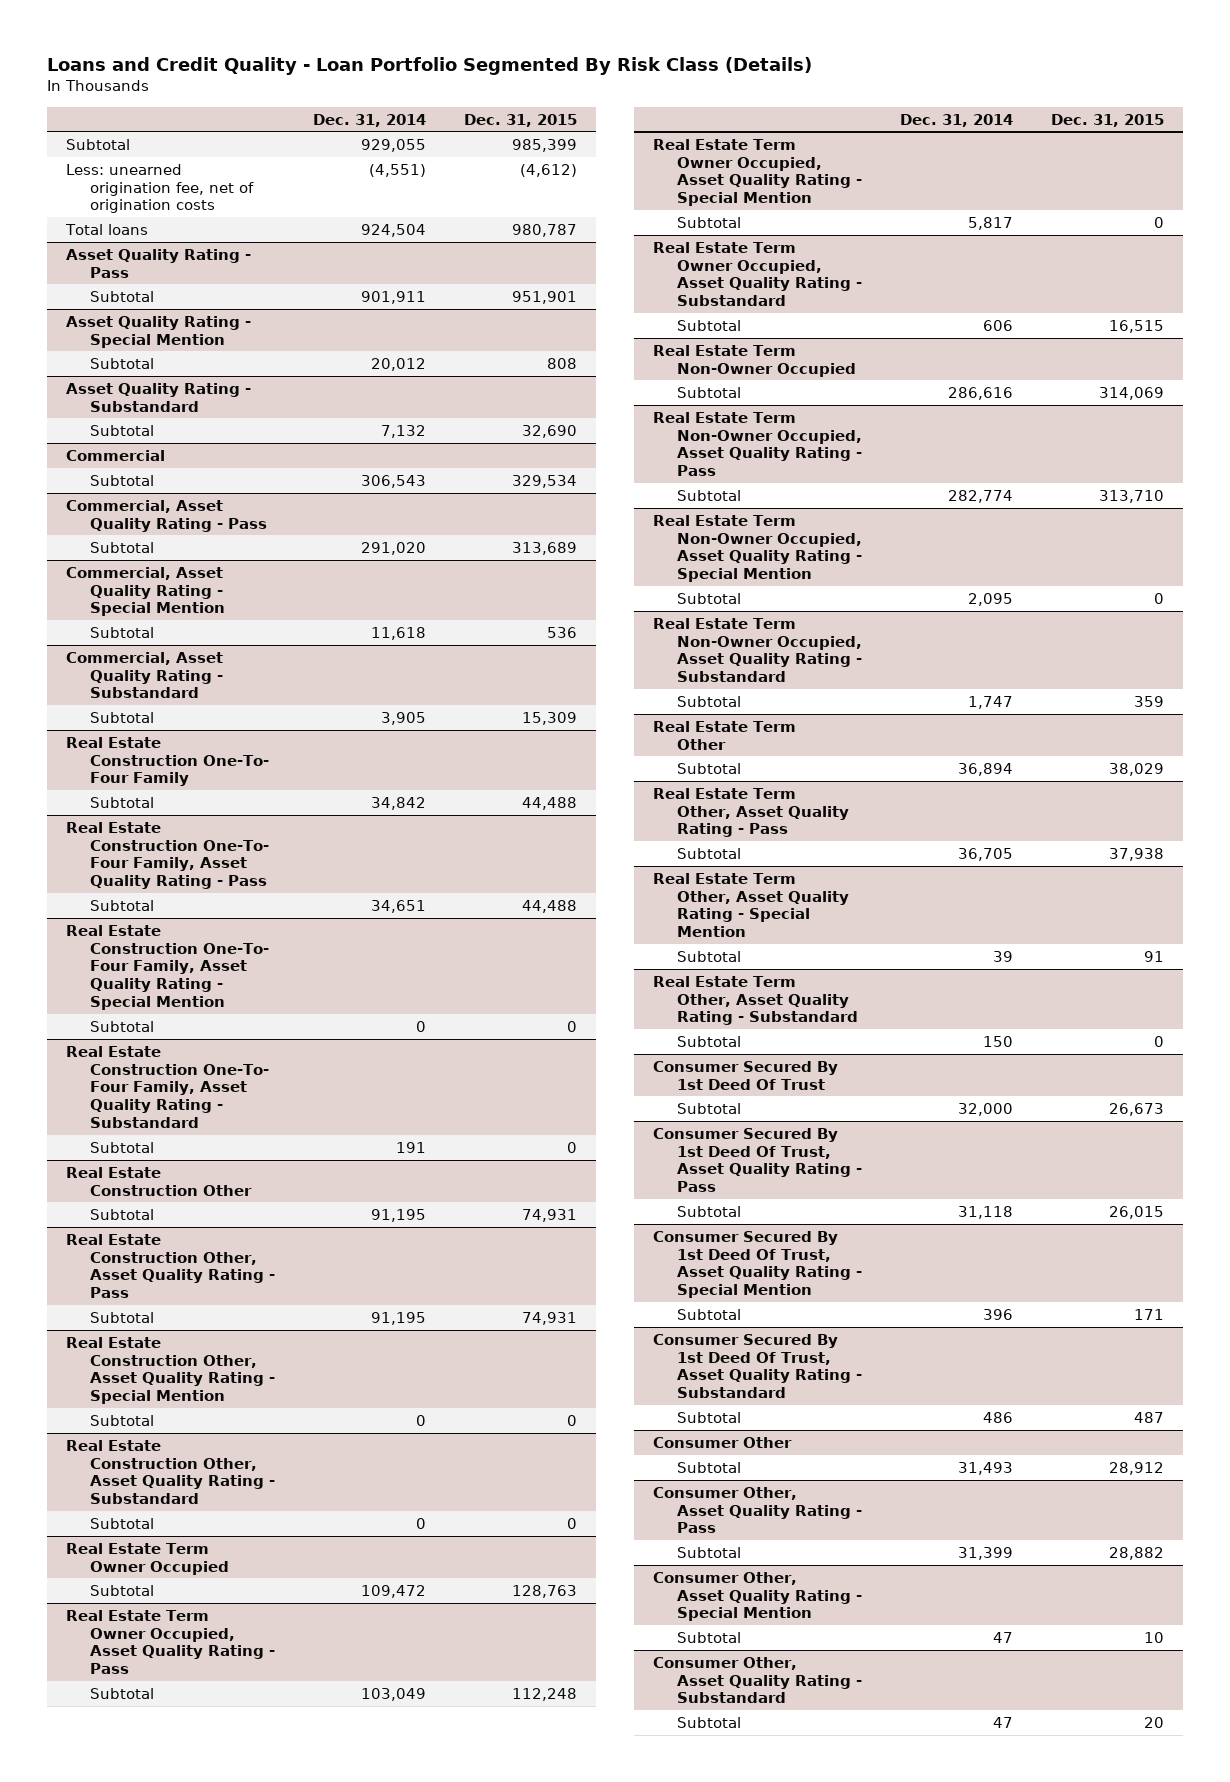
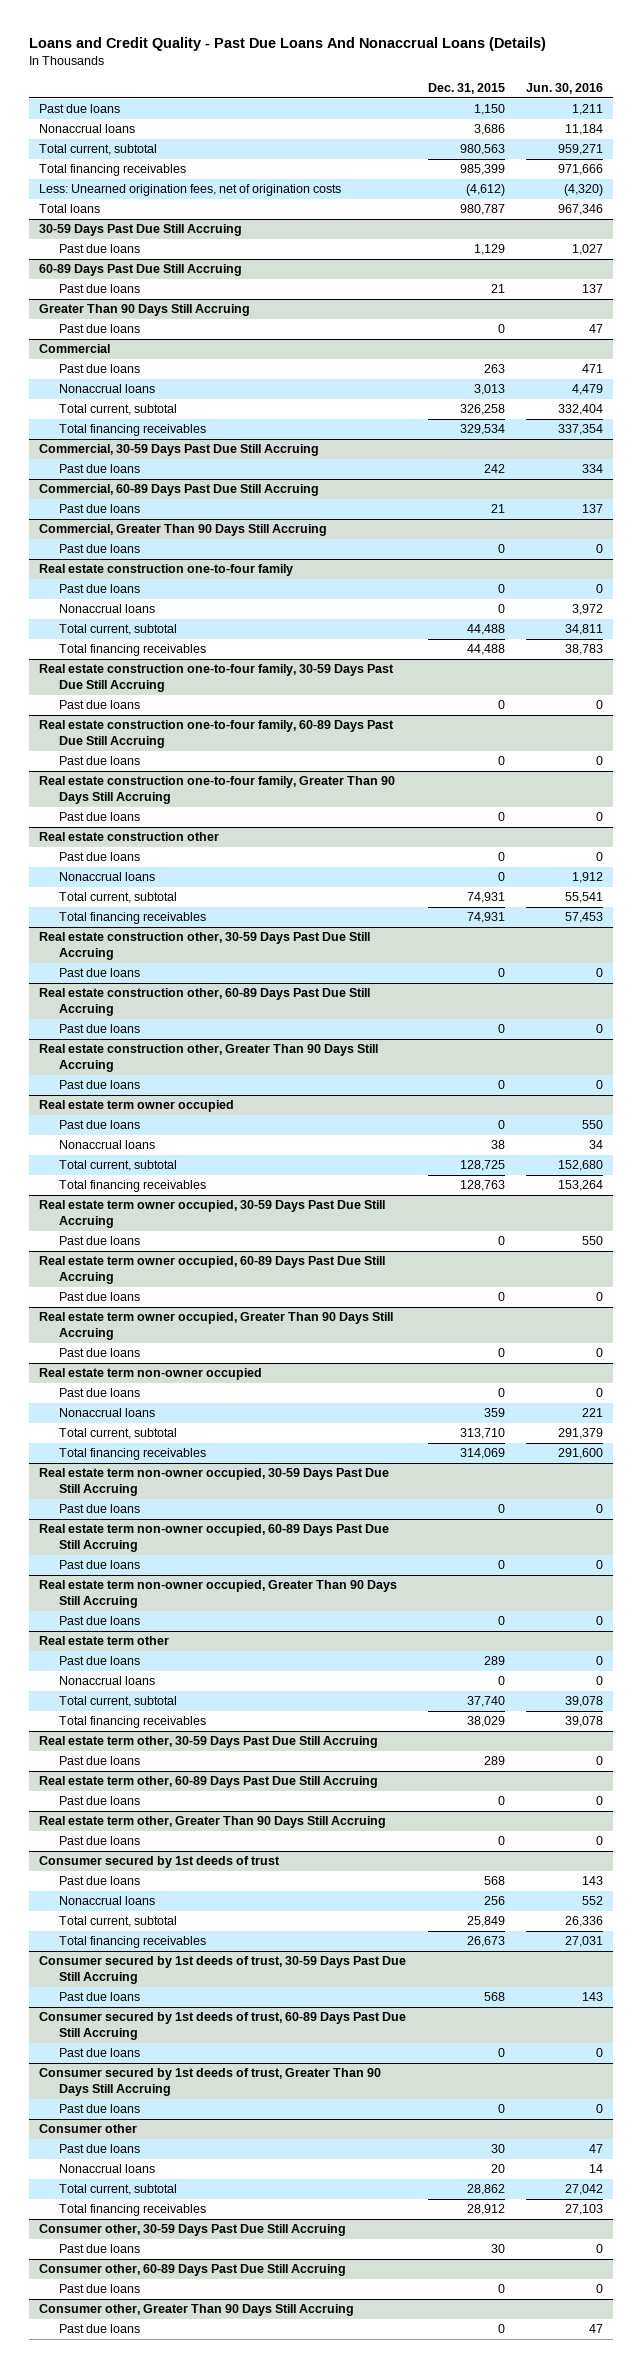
- Loans and Credit Quality - Loan Portfolio Segmented By Risk Class (Details)
+ Loans and Credit Quality - Past Due Loans And Nonaccrual Loans (Details)
- | Dec. 31, 2014 | Dec. 31, 2015
+ | Dec. 31, 2015 | Jun. 30, 2016
- Subtotal | 929,055 | 985,399
- Less: unearned origination fee, net of origination costs | (4,551) | (4,612)
+ Past due loans | 1,150 | 1,211
+ Nonaccrual loans | 3,686 | 11,184
+ Total current, subtotal | 980,563 | 959,271
+ Total financing receivables | 985,399 | 971,666
+ Less: Unearned origination fees, net of origination costs | (4,612) | (4,320)
- Asset Quality Rating - Pass
- Subtotal | 901,911 | 951,901
- Asset Quality Rating - Special Mention
- Subtotal | 20,012 | 808
- Asset Quality Rating - Substandard
- Subtotal | 7,132 | 32,690
+ 30-59 Days Past Due Still Accruing
+ Past due loans | 1,129 | 1,027
+ 60-89 Days Past Due Still Accruing
+ Past due loans | 21 | 137
+ Greater Than 90 Days Still Accruing
+ Past due loans | 0 | 47
@ Commercial
- Subtotal | 306,543 | 329,534
- Commercial, Asset Quality Rating - Pass
- Subtotal | 291,020 | 313,689
- Commercial, Asset Quality Rating - Special Mention
- Subtotal | 11,618 | 536
- Commercial, Asset Quality Rating - Substandard
- Subtotal | 3,905 | 15,309
- Real Estate Construction One-To- Four Family
- Subtotal | 34,842 | 44,488
- Real Estate Construction One-To- Four Family, Asset Quality Rating - Pass
- Subtotal | 34,651 | 44,488
- Real Estate Construction One-To- Four Family, Asset Quality Rating - Special Mention
- Subtotal | 0 | 0
- Real Estate Construction One-To- Four Family, Asset Quality Rating - Substandard
- Subtotal | 191 | 0
- Real Estate Construction Other
- Subtotal | 91,195 | 74,931
- Real Estate Construction Other, Asset Quality Rating - Pass
- Subtotal | 91,195 | 74,931
- Real Estate Construction Other, Asset Quality Rating - Special Mention
- Subtotal | 0 | 0
- Real Estate Construction Other, Asset Quality Rating - Substandard
- Subtotal | 0 | 0
- Real Estate Term Owner Occupied
- Subtotal | 109,472 | 128,763
- Real Estate Term Owner Occupied, Asset Quality Rating - Pass
- Subtotal | 103,049 | 112,248
- Real Estate Term Owner Occupied, Asset Quality Rating - Special Mention
- Subtotal | 5,817 | 0
- Real Estate Term Owner Occupied, Asset Quality Rating - Substandard
- Subtotal | 606 | 16,515
- Real Estate Term Non-Owner Occupied
- Subtotal | 286,616 | 314,069
- Real Estate Term Non-Owner Occupied, Asset Quality Rating - Pass
- Subtotal | 282,774 | 313,710
- Real Estate Term Non-Owner Occupied, Asset Quality Rating - Special Mention
- Subtotal | 2,095 | 0
- Real Estate Term Non-Owner Occupied, Asset Quality Rating - Substandard
- Subtotal | 1,747 | 359
- Real Estate Term Other
- Subtotal | 36,894 | 38,029
- Real Estate Term Other, Asset Quality Rating - Pass
- Subtotal | 36,705 | 37,938
- Real Estate Term Other, Asset Quality Rating - Special Mention
- Subtotal | 39 | 91
- Real Estate Term Other, Asset Quality Rating - Substandard
- Subtotal | 150 | 0
- Consumer Secured By 1st Deed Of Trust
- Subtotal | 32,000 | 26,673
- Consumer Secured By 1st Deed Of Trust, Asset Quality Rating - Pass
- Subtotal | 31,118 | 26,015
- Consumer Secured By 1st Deed Of Trust, Asset Quality Rating - Special Mention
- Subtotal | 396 | 171
- Consumer Secured By 1st Deed Of Trust, Asset Quality Rating - Substandard
- Subtotal | 486 | 487
- Consumer Other
- Subtotal | 31,493 | 28,912
- Consumer Other, Asset Quality Rating - Pass
- Subtotal | 31,399 | 28,882
- Consumer Other, Asset Quality Rating - Special Mention
- Subtotal | 47 | 10
- Consumer Other, Asset Quality Rating - Substandard
- Subtotal | 47 | 20
@ Commercial
+ Past due loans | 263 | 471
+ Nonaccrual loans | 3,013 | 4,479
+ Total current, subtotal | 326,258 | 332,404
+ Total financing receivables | 329,534 | 337,354
+ Commercial, 30-59 Days Past Due Still Accruing
+ Past due loans | 242 | 334
+ Commercial, 60-89 Days Past Due Still Accruing
+ Past due loans | 21 | 137
+ Commercial, Greater Than 90 Days Still Accruing
+ Past due loans | 0 | 0
+ Real estate construction one-to-four family
+ Past due loans | 0 | 0
+ Nonaccrual loans | 0 | 3,972
+ Total current, subtotal | 44,488 | 34,811
+ Total financing receivables | 44,488 | 38,783
+ Real estate construction one-to-four family, 30-59 Days Past Due Still Accruing
+ Past due loans | 0 | 0
+ Real estate construction one-to-four family, 60-89 Days Past Due Still Accruing
+ Past due loans | 0 | 0
+ Real estate construction one-to-four family, Greater Than 90 Days Still Accruing
+ Past due loans | 0 | 0
+ Real estate construction other
+ Past due loans | 0 | 0
+ Nonaccrual loans | 0 | 1,912
+ Total current, subtotal | 74,931 | 55,541
+ Total financing receivables | 74,931 | 57,453
+ Real estate construction other, 30-59 Days Past Due Still Accruing
+ Past due loans | 0 | 0
+ Real estate construction other, 60-89 Days Past Due Still Accruing
+ Past due loans | 0 | 0
+ Real estate construction other, Greater Than 90 Days Still Accruing
+ Past due loans | 0 | 0
+ Real estate term owner occupied
+ Past due loans | 0 | 550
+ Nonaccrual loans | 38 | 34
+ Total current, subtotal | 128,725 | 152,680
+ Total financing receivables | 128,763 | 153,264
+ Real estate term owner occupied, 30-59 Days Past Due Still Accruing
+ Past due loans | 0 | 550
+ Real estate term owner occupied, 60-89 Days Past Due Still Accruing
+ Past due loans | 0 | 0
+ Real estate term owner occupied, Greater Than 90 Days Still Accruing
+ Past due loans | 0 | 0
+ Real estate term non-owner occupied
+ Past due loans | 0 | 0
+ Nonaccrual loans | 359 | 221
+ Total current, subtotal | 313,710 | 291,379
+ Total financing receivables | 314,069 | 291,600
+ Real estate term non-owner occupied, 30-59 Days Past Due Still Accruing
+ Past due loans | 0 | 0
+ Real estate term non-owner occupied, 60-89 Days Past Due Still Accruing
+ Past due loans | 0 | 0
+ Real estate term non-owner occupied, Greater Than 90 Days Still Accruing
+ Past due loans | 0 | 0
+ Real estate term other
+ Past due loans | 289 | 0
+ Nonaccrual loans | 0 | 0
+ Total current, subtotal | 37,740 | 39,078
+ Total financing receivables | 38,029 | 39,078
+ Real estate term other, 30-59 Days Past Due Still Accruing
+ Past due loans | 289 | 0
+ Real estate term other, 60-89 Days Past Due Still Accruing
+ Past due loans | 0 | 0
+ Real estate term other, Greater Than 90 Days Still Accruing
+ Past due loans | 0 | 0
+ Consumer secured by 1st deeds of trust
+ Past due loans | 568 | 143
+ Nonaccrual loans | 256 | 552
+ Total current, subtotal | 25,849 | 26,336
+ Total financing receivables | 26,673 | 27,031
+ Consumer secured by 1st deeds of trust, 30-59 Days Past Due Still Accruing
+ Past due loans | 568 | 143
+ Consumer secured by 1st deeds of trust, 60-89 Days Past Due Still Accruing
+ Past due loans | 0 | 0
+ Consumer secured by 1st deeds of trust, Greater Than 90 Days Still Accruing
+ Past due loans | 0 | 0
+ Consumer other
+ Past due loans | 30 | 47
+ Nonaccrual loans | 20 | 14
+ Total current, subtotal | 28,862 | 27,042
+ Total financing receivables | 28,912 | 27,103
+ Consumer other, 30-59 Days Past Due Still Accruing
+ Past due loans | 30 | 0
+ Consumer other, 60-89 Days Past Due Still Accruing
+ Past due loans | 0 | 0
+ Consumer other, Greater Than 90 Days Still Accruing
+ Past due loans | 0 | 47

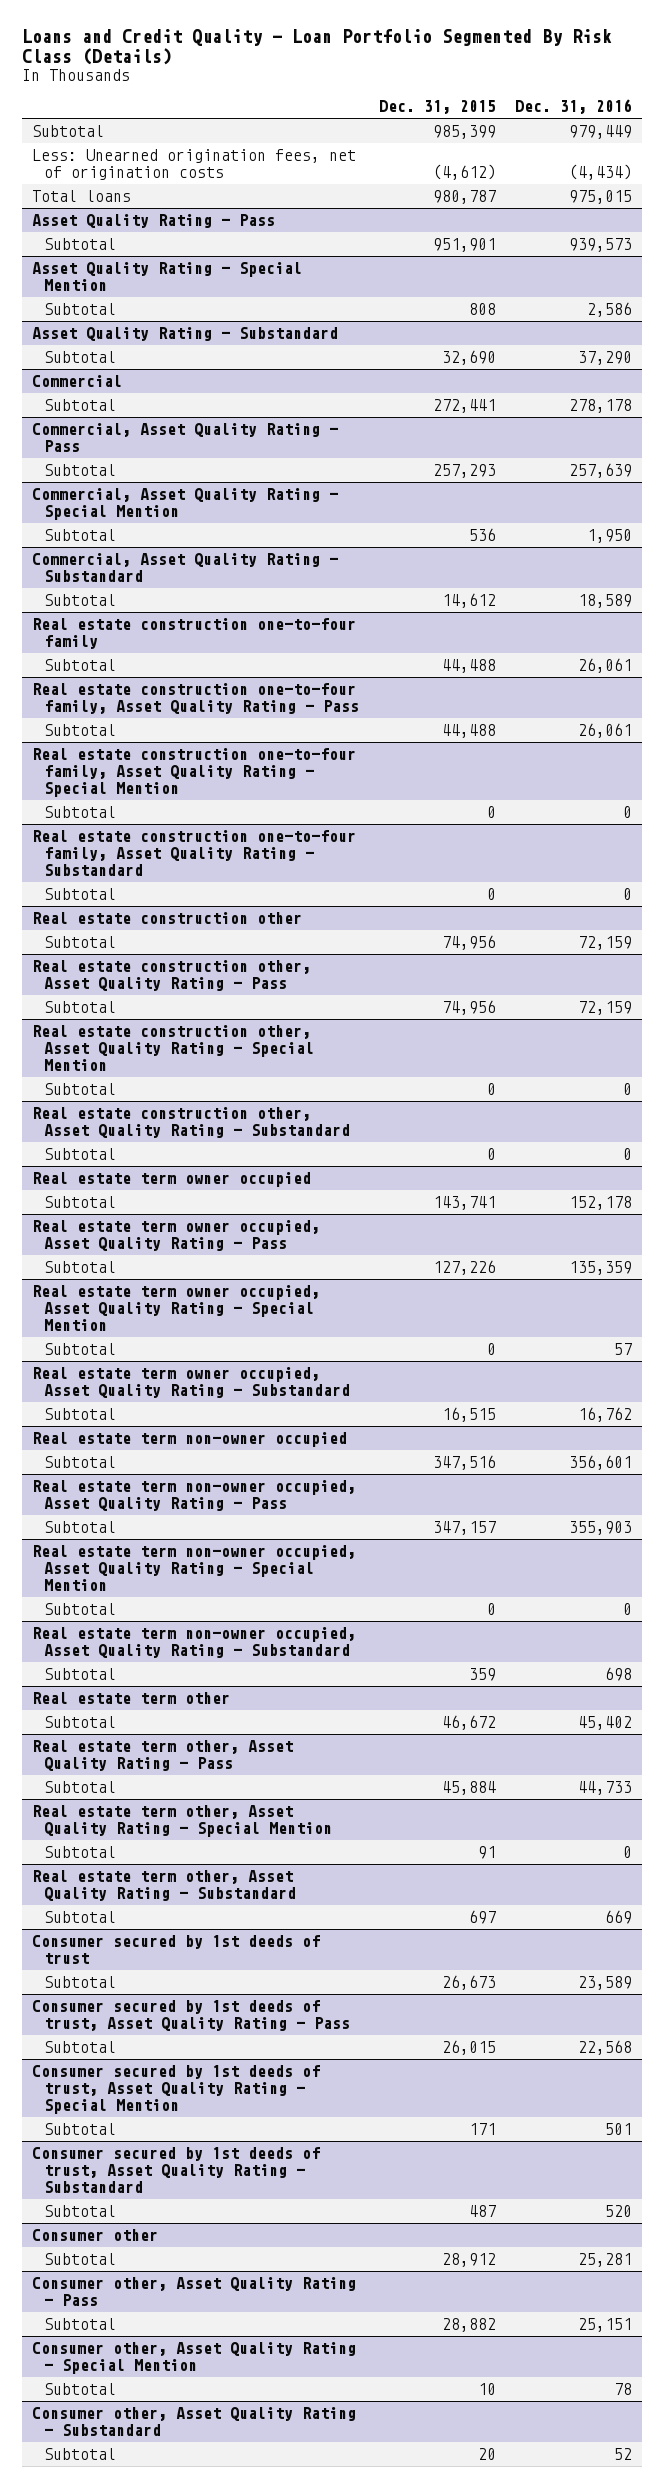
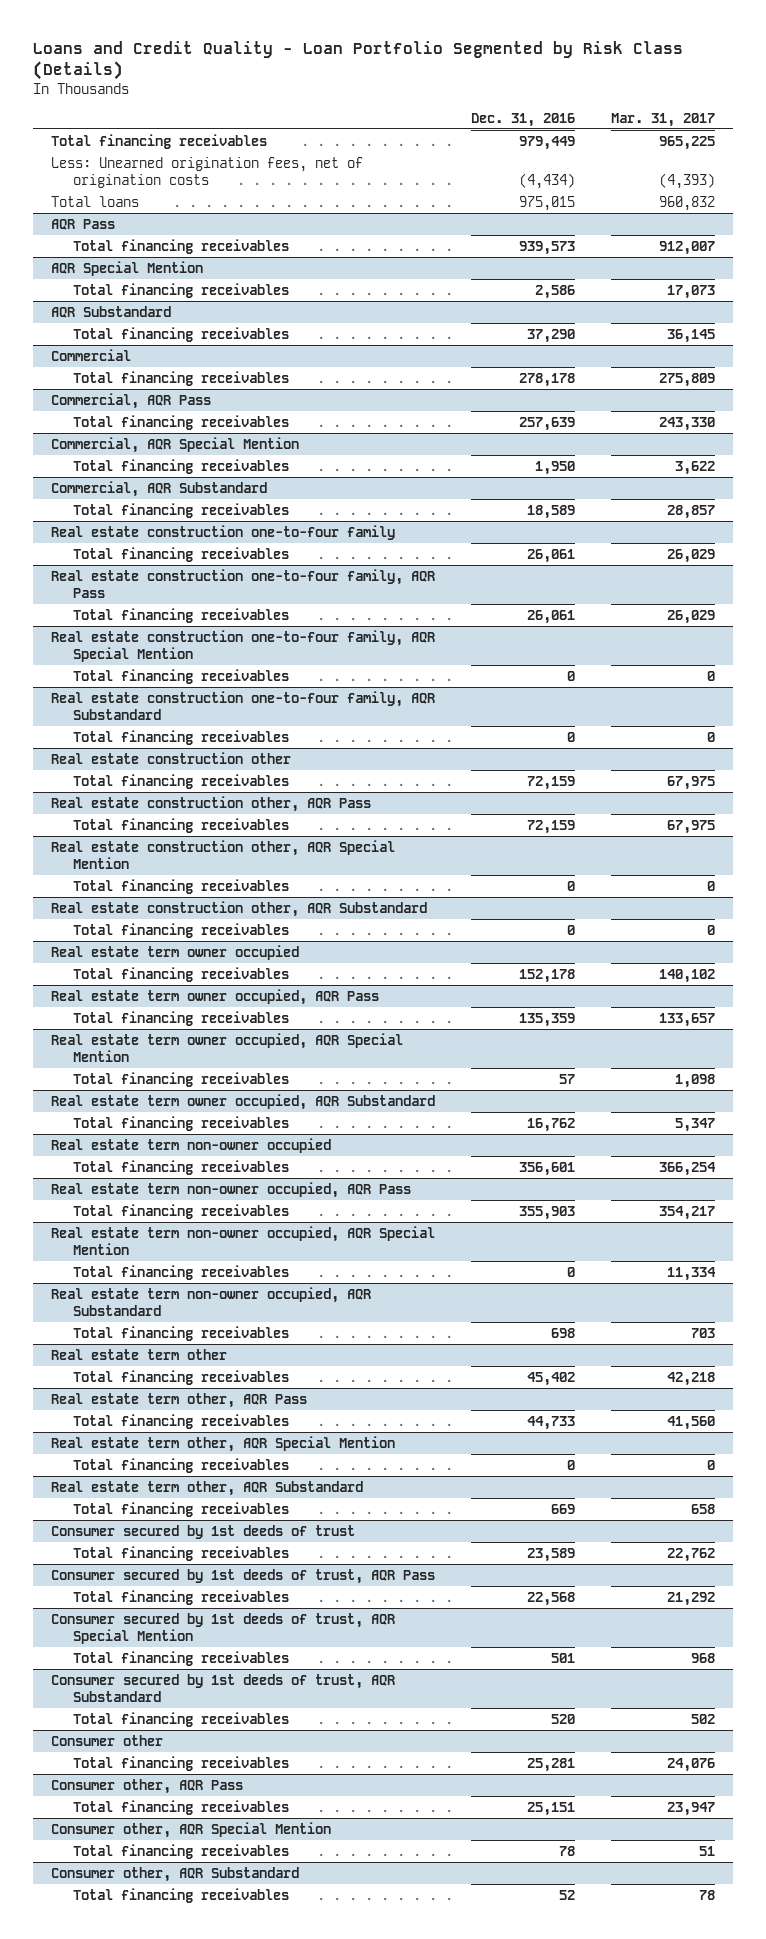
- Loans and Credit Quality - Loan Portfolio Segmented By Risk Class (Details)
+ Loans and Credit Quality - Loan Portfolio Segmented by Risk Class (Details)
- | Dec. 31, 2015 | Dec. 31, 2016
+ | Dec. 31, 2016 | Mar. 31, 2017
- Subtotal | 985,399 | 979,449
+ Total financing receivables | 979,449 | 965,225
- Asset Quality Rating - Pass
- Subtotal | 951,901 | 939,573
- Asset Quality Rating - Special Mention
- Subtotal | 808 | 2,586
- Asset Quality Rating - Substandard
- Subtotal | 32,690 | 37,290
+ AQR Pass
+ Total financing receivables | 939,573 | 912,007
+ AQR Special Mention
+ Total financing receivables | 2,586 | 17,073
+ AQR Substandard
+ Total financing receivables | 37,290 | 36,145
@ Commercial
- Subtotal | 272,441 | 278,178
- Commercial, Asset Quality Rating - Pass
- Subtotal | 257,293 | 257,639
- Commercial, Asset Quality Rating - Special Mention
- Subtotal | 536 | 1,950
- Commercial, Asset Quality Rating - Substandard
- Subtotal | 14,612 | 18,589
@ Commercial
+ Total financing receivables | 278,178 | 275,809
+ Commercial, AQR Pass
+ Total financing receivables | 257,639 | 243,330
+ Commercial, AQR Special Mention
+ Total financing receivables | 1,950 | 3,622
+ Commercial, AQR Substandard
+ Total financing receivables | 18,589 | 28,857
@ Real estate construction one-to-four family
- Subtotal | 44,488 | 26,061
- Real estate construction one-to-four family, Asset Quality Rating - Pass
- Subtotal | 44,488 | 26,061
- Real estate construction one-to-four family, Asset Quality Rating - Special Mention
- Subtotal | 0 | 0
- Real estate construction one-to-four family, Asset Quality Rating - Substandard
- Subtotal | 0 | 0
@ Real estate construction one-to-four family
+ Total financing receivables | 26,061 | 26,029
+ Real estate construction one-to-four family, AQR Pass
+ Total financing receivables | 26,061 | 26,029
+ Real estate construction one-to-four family, AQR Special Mention
+ Total financing receivables | 0 | 0
+ Real estate construction one-to-four family, AQR Substandard
+ Total financing receivables | 0 | 0
@ Real estate construction other
- Subtotal | 74,956 | 72,159
- Real estate construction other, Asset Quality Rating - Pass
- Subtotal | 74,956 | 72,159
- Real estate construction other, Asset Quality Rating - Special Mention
- Subtotal | 0 | 0
- Real estate construction other, Asset Quality Rating - Substandard
- Subtotal | 0 | 0
@ Real estate construction other
+ Total financing receivables | 72,159 | 67,975
+ Real estate construction other, AQR Pass
+ Total financing receivables | 72,159 | 67,975
+ Real estate construction other, AQR Special Mention
+ Total financing receivables | 0 | 0
+ Real estate construction other, AQR Substandard
+ Total financing receivables | 0 | 0
@ Real estate term owner occupied
- Subtotal | 143,741 | 152,178
- Real estate term owner occupied, Asset Quality Rating - Pass
- Subtotal | 127,226 | 135,359
- Real estate term owner occupied, Asset Quality Rating - Special Mention
- Subtotal | 0 | 57
- Real estate term owner occupied, Asset Quality Rating - Substandard
- Subtotal | 16,515 | 16,762
@ Real estate term owner occupied
+ Total financing receivables | 152,178 | 140,102
+ Real estate term owner occupied, AQR Pass
+ Total financing receivables | 135,359 | 133,657
+ Real estate term owner occupied, AQR Special Mention
+ Total financing receivables | 57 | 1,098
+ Real estate term owner occupied, AQR Substandard
+ Total financing receivables | 16,762 | 5,347
@ Real estate term non-owner occupied
- Subtotal | 347,516 | 356,601
- Real estate term non-owner occupied, Asset Quality Rating - Pass
- Subtotal | 347,157 | 355,903
- Real estate term non-owner occupied, Asset Quality Rating - Special Mention
- Subtotal | 0 | 0
- Real estate term non-owner occupied, Asset Quality Rating - Substandard
- Subtotal | 359 | 698
@ Real estate term non-owner occupied
+ Total financing receivables | 356,601 | 366,254
+ Real estate term non-owner occupied, AQR Pass
+ Total financing receivables | 355,903 | 354,217
+ Real estate term non-owner occupied, AQR Special Mention
+ Total financing receivables | 0 | 11,334
+ Real estate term non-owner occupied, AQR Substandard
+ Total financing receivables | 698 | 703
@ Real estate term other
- Subtotal | 46,672 | 45,402
- Real estate term other, Asset Quality Rating - Pass
- Subtotal | 45,884 | 44,733
- Real estate term other, Asset Quality Rating - Special Mention
- Subtotal | 91 | 0
- Real estate term other, Asset Quality Rating - Substandard
- Subtotal | 697 | 669
@ Real estate term other
+ Total financing receivables | 45,402 | 42,218
+ Real estate term other, AQR Pass
+ Total financing receivables | 44,733 | 41,560
+ Real estate term other, AQR Special Mention
+ Total financing receivables | 0 | 0
+ Real estate term other, AQR Substandard
+ Total financing receivables | 669 | 658
@ Consumer secured by 1st deeds of trust
- Subtotal | 26,673 | 23,589
- Consumer secured by 1st deeds of trust, Asset Quality Rating - Pass
- Subtotal | 26,015 | 22,568
- Consumer secured by 1st deeds of trust, Asset Quality Rating - Special Mention
- Subtotal | 171 | 501
- Consumer secured by 1st deeds of trust, Asset Quality Rating - Substandard
- Subtotal | 487 | 520
@ Consumer secured by 1st deeds of trust
+ Total financing receivables | 23,589 | 22,762
+ Consumer secured by 1st deeds of trust, AQR Pass
+ Total financing receivables | 22,568 | 21,292
+ Consumer secured by 1st deeds of trust, AQR Special Mention
+ Total financing receivables | 501 | 968
+ Consumer secured by 1st deeds of trust, AQR Substandard
+ Total financing receivables | 520 | 502
@ Consumer other
- Subtotal | 28,912 | 25,281
- Consumer other, Asset Quality Rating - Pass
- Subtotal | 28,882 | 25,151
- Consumer other, Asset Quality Rating - Special Mention
- Subtotal | 10 | 78
- Consumer other, Asset Quality Rating - Substandard
- Subtotal | 20 | 52
@ Consumer other
+ Total financing receivables | 25,281 | 24,076
+ Consumer other, AQR Pass
+ Total financing receivables | 25,151 | 23,947
+ Consumer other, AQR Special Mention
+ Total financing receivables | 78 | 51
+ Consumer other, AQR Substandard
+ Total financing receivables | 52 | 78

